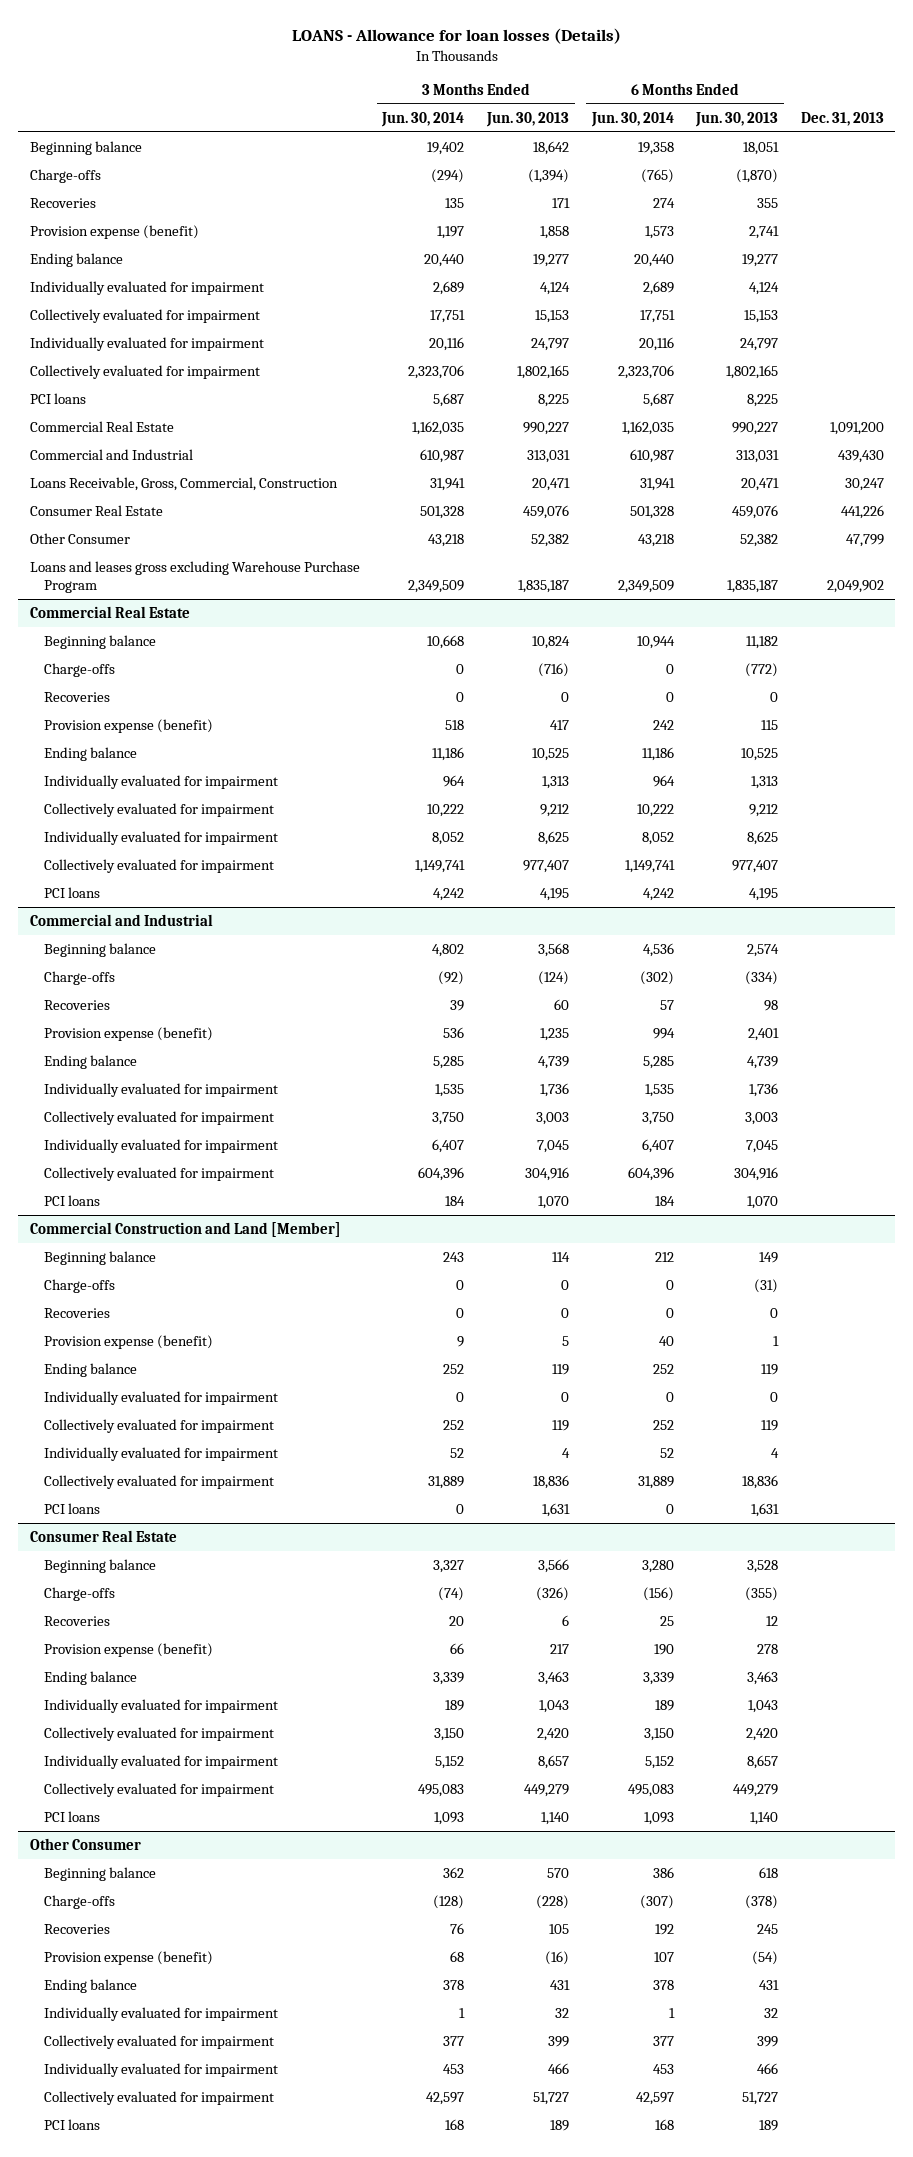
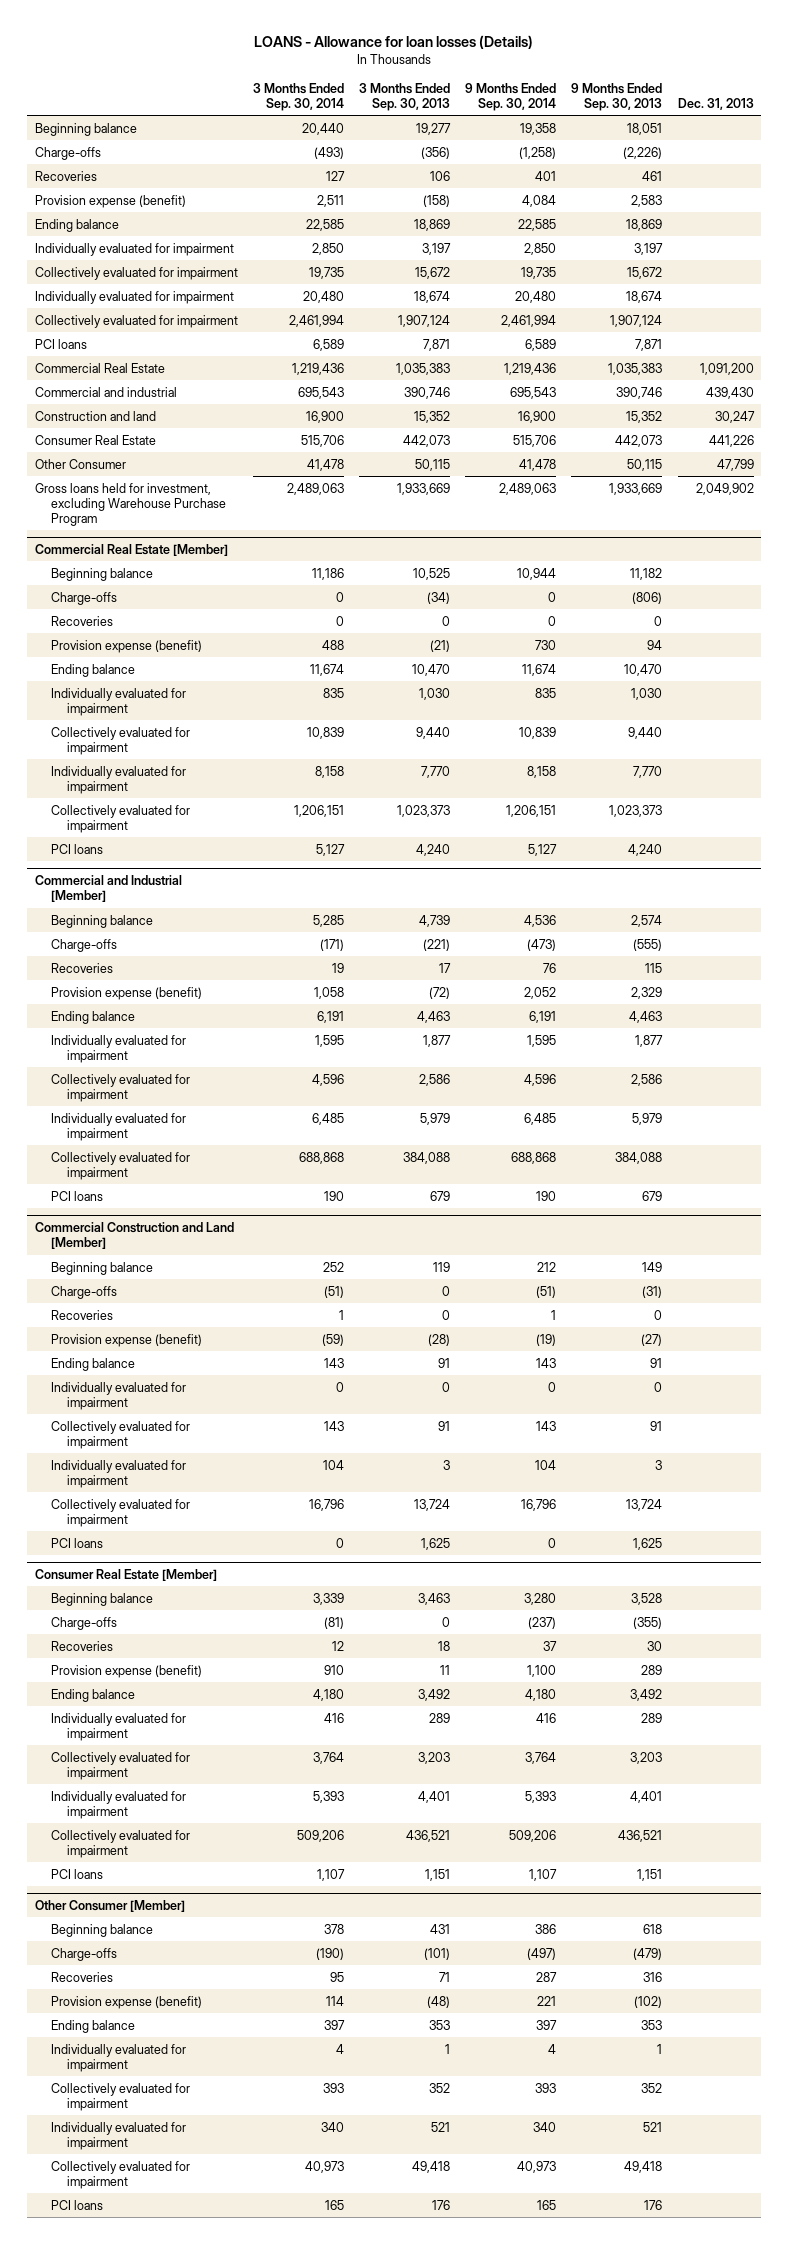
- | 3 Months Ended Jun. 30, 2014 | 3 Months Ended Jun. 30, 2013 | 6 Months Ended Jun. 30, 2014 | 6 Months Ended Jun. 30, 2013 | Dec. 31, 2013
+ | 3 Months Ended Sep. 30, 2014 | 3 Months Ended Sep. 30, 2013 | 9 Months Ended Sep. 30, 2014 | 9 Months Ended Sep. 30, 2013 | Dec. 31, 2013
- Commercial and Industrial | 610,987 | 313,031 | 610,987 | 313,031 | 439,430
- Loans Receivable, Gross, Commercial, Construction | 31,941 | 20,471 | 31,941 | 20,471 | 30,247
+ Commercial and industrial | 695,543 | 390,746 | 695,543 | 390,746 | 439,430
+ Construction and land | 16,900 | 15,352 | 16,900 | 15,352 | 30,247
- Loans and leases gross excluding Warehouse Purchase Program | 2,349,509 | 1,835,187 | 2,349,509 | 1,835,187 | 2,049,902
- Commercial Real Estate
+ Gross loans held for investment, excluding Warehouse Purchase Program | 2,489,063 | 1,933,669 | 2,489,063 | 1,933,669 | 2,049,902
+ Commercial Real Estate [Member]
- Commercial and Industrial
+ Commercial and Industrial [Member]
- Consumer Real Estate
+ Consumer Real Estate [Member]
- Other Consumer
+ Other Consumer [Member]

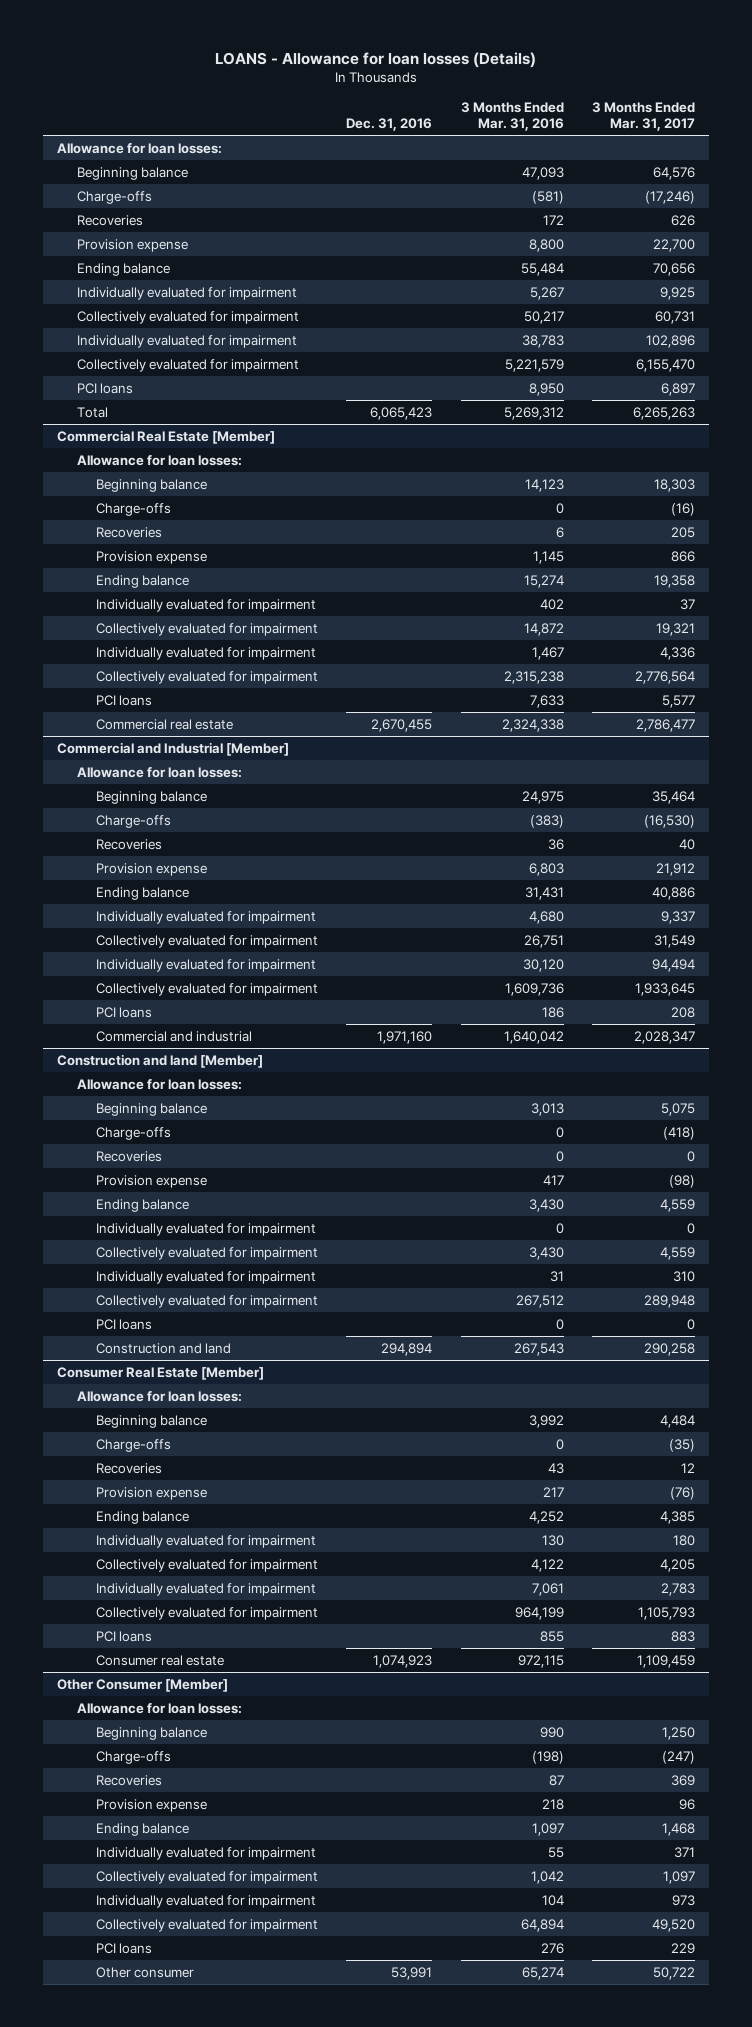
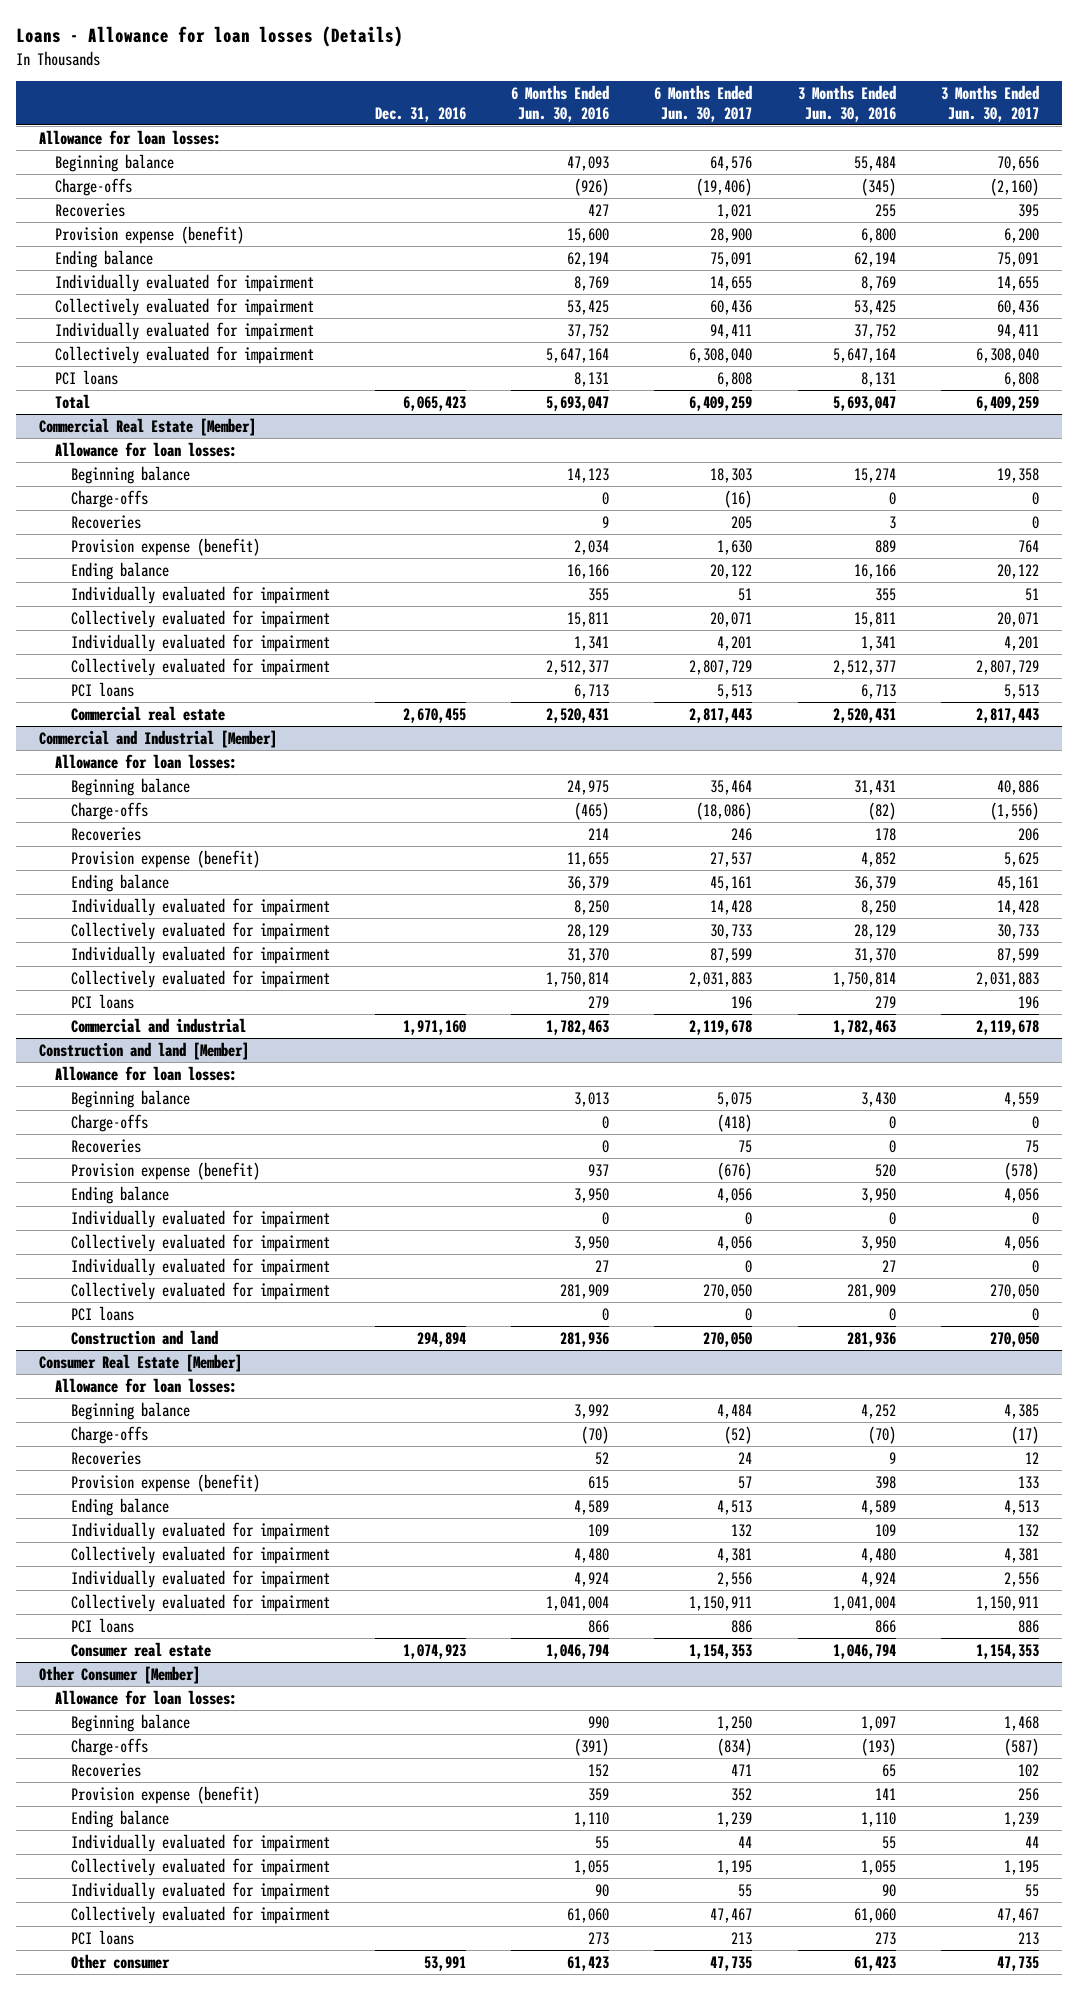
- LOANS - Allowance for loan losses (Details)
+ Loans - Allowance for loan losses (Details)
- | Dec. 31, 2016 | 3 Months Ended Mar. 31, 2016 | 3 Months Ended Mar. 31, 2017
+ | Dec. 31, 2016 | 6 Months Ended Jun. 30, 2016 | 6 Months Ended Jun. 30, 2017 | 3 Months Ended Jun. 30, 2016 | 3 Months Ended Jun. 30, 2017
- Provision expense | | 8,800 | 22,700
+ Provision expense (benefit) | | 15,600 | 28,900 | 6,800 | 6,200
@ Commercial Real Estate [Member]
- Provision expense | | 1,145 | 866
+ Provision expense (benefit) | | 2,034 | 1,630 | 889 | 764
@ Commercial and Industrial [Member]
- Provision expense | | 6,803 | 21,912
+ Provision expense (benefit) | | 11,655 | 27,537 | 4,852 | 5,625
@ Construction and land [Member]
- Provision expense | | 417 | (98)
+ Provision expense (benefit) | | 937 | (676) | 520 | (578)
@ Consumer Real Estate [Member]
- Provision expense | | 217 | (76)
+ Provision expense (benefit) | | 615 | 57 | 398 | 133
@ Other Consumer [Member]
- Provision expense | | 218 | 96
+ Provision expense (benefit) | | 359 | 352 | 141 | 256

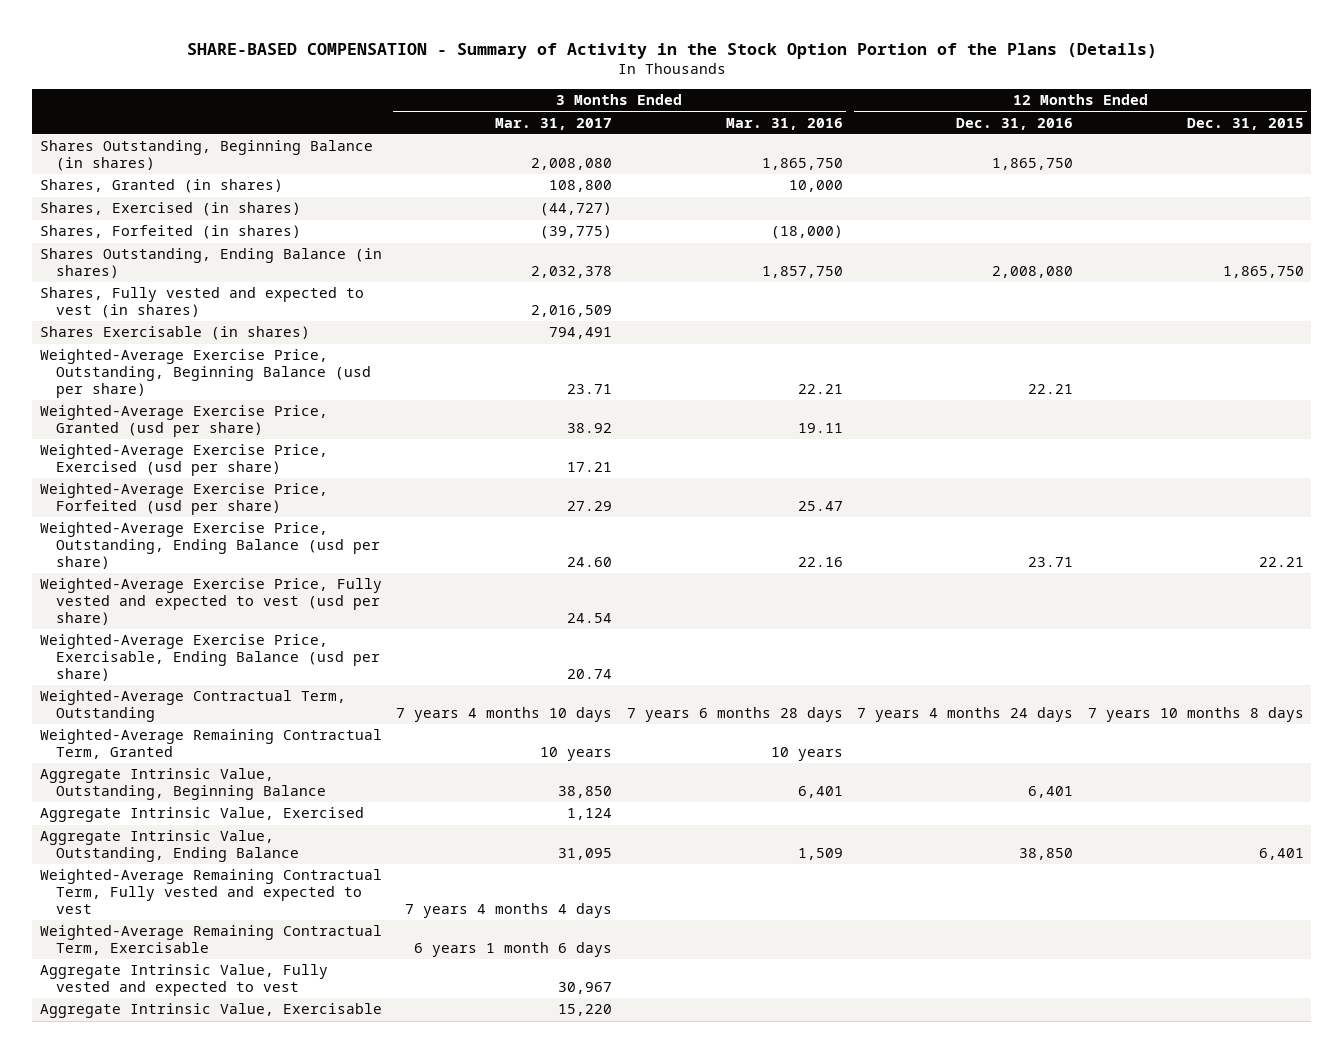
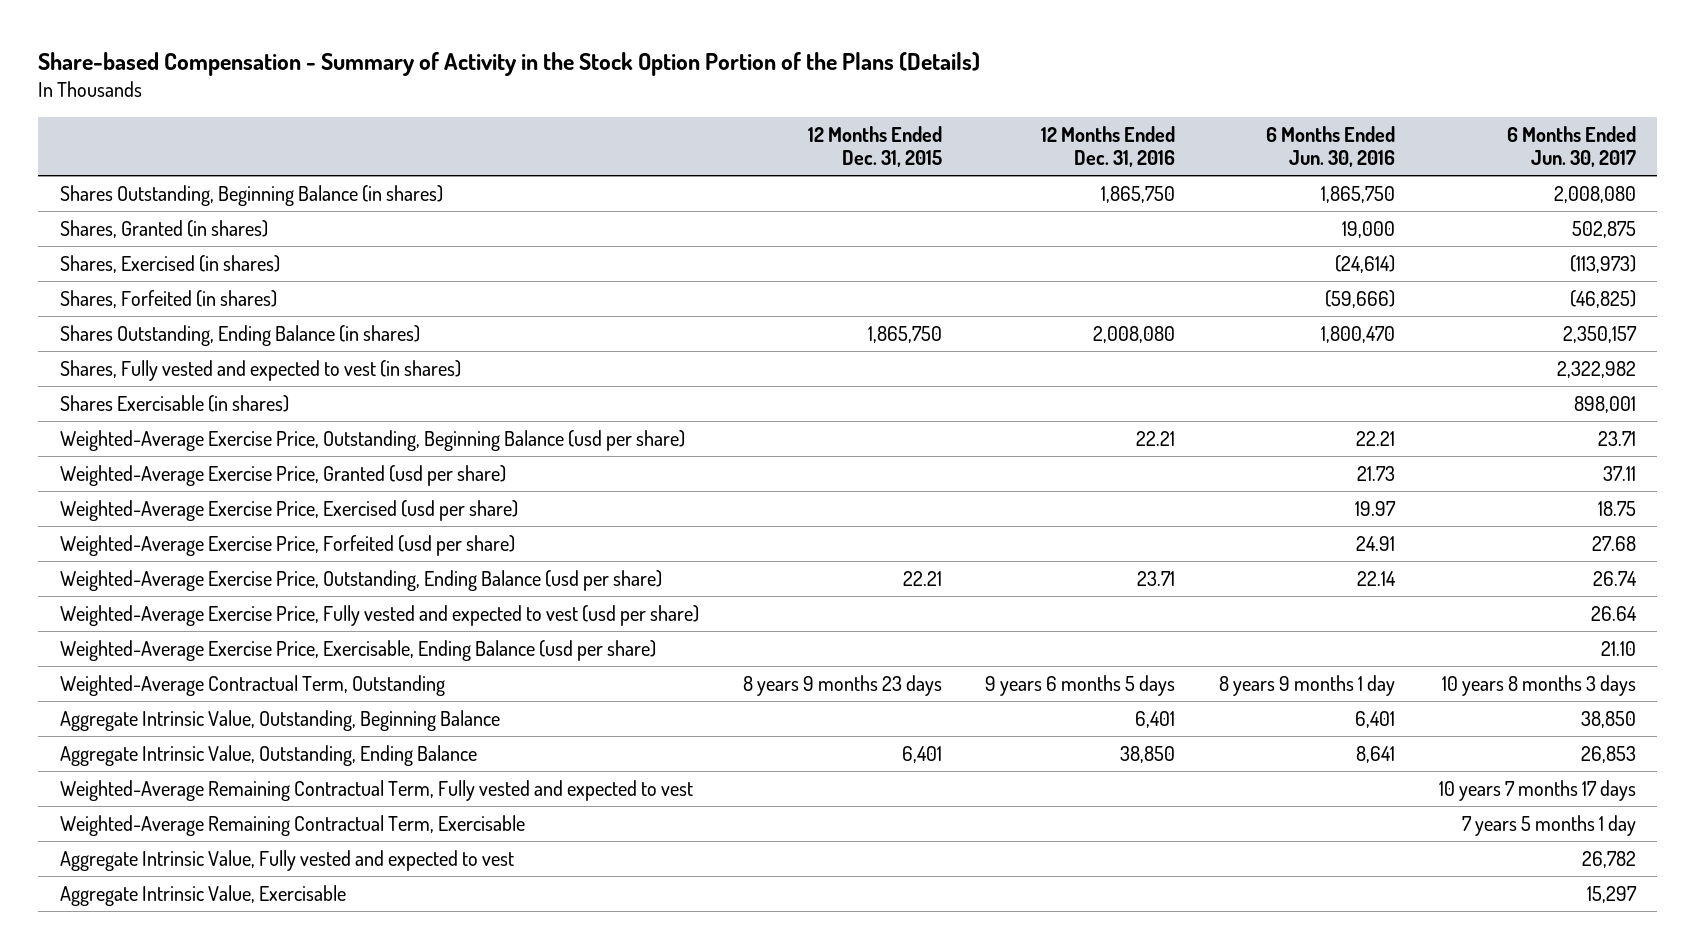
- SHARE-BASED COMPENSATION - Summary of Activity in the Stock Option Portion of the Plans (Details)
+ Share-based Compensation - Summary of Activity in the Stock Option Portion of the Plans (Details)
- | 3 Months Ended Mar. 31, 2017 | 3 Months Ended Mar. 31, 2016 | 12 Months Ended Dec. 31, 2016 | 12 Months Ended Dec. 31, 2015
+ | 12 Months Ended Dec. 31, 2015 | 12 Months Ended Dec. 31, 2016 | 6 Months Ended Jun. 30, 2016 | 6 Months Ended Jun. 30, 2017
- Weighted-Average Contractual Term, Outstanding | 7 years 4 months 10 days | 7 years 6 months 28 days | 7 years 4 months 24 days | 7 years 10 months 8 days
- Weighted-Average Remaining Contractual Term, Granted | 10 years | 10 years | |
+ Weighted-Average Contractual Term, Outstanding | 8 years 9 months 23 days | 9 years 6 months 5 days | 8 years 9 months 1 day | 10 years 8 months 3 days
- Aggregate Intrinsic Value, Exercised | 1,124 | | |

